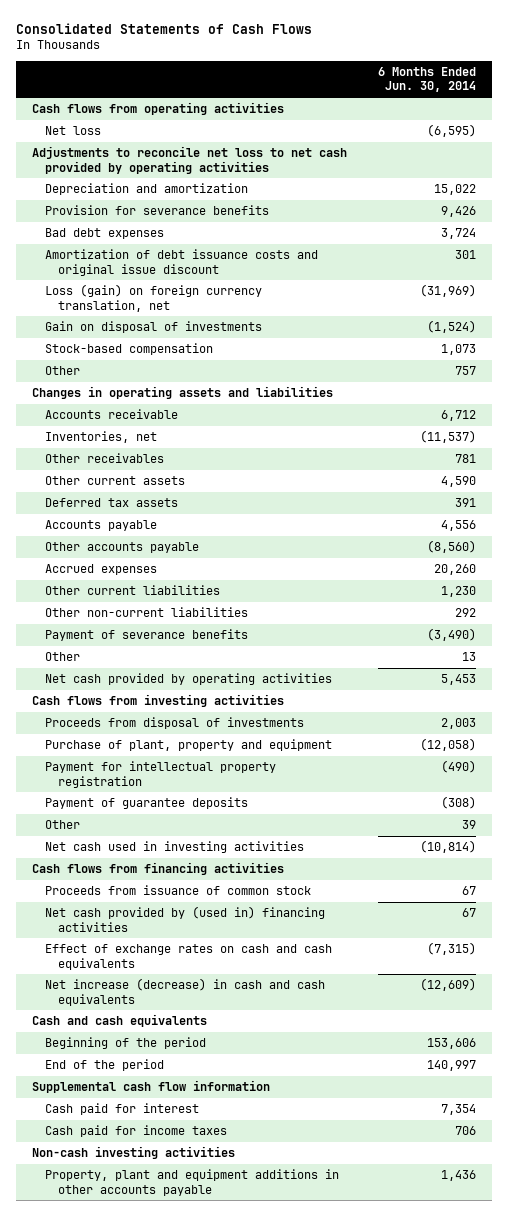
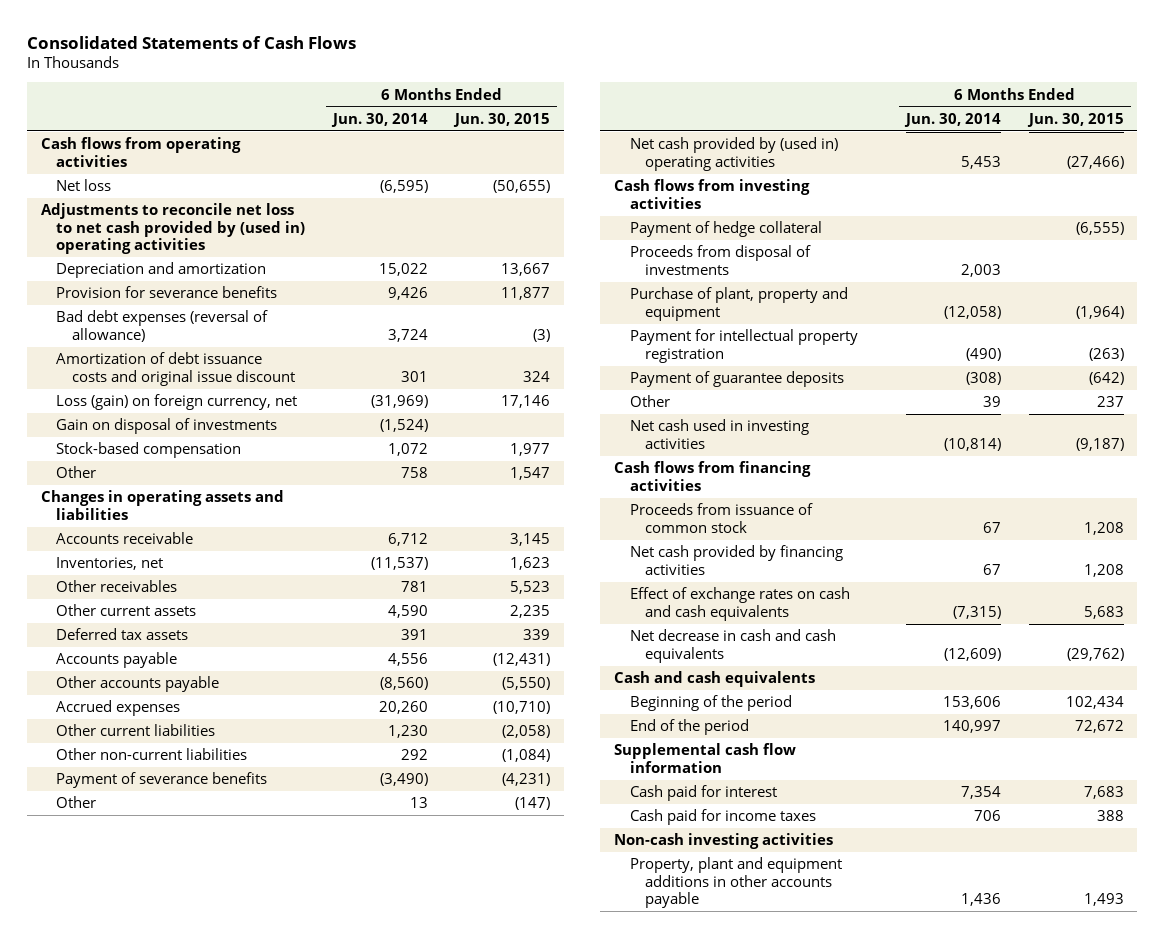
- | 6 Months Ended Jun. 30, 2014
+ | 6 Months Ended Jun. 30, 2014 | 6 Months Ended Jun. 30, 2015
- Adjustments to reconcile net loss to net cash provided by operating activities
+ Adjustments to reconcile net loss to net cash provided by (used in) operating activities
- Bad debt expenses | 3,724
+ Bad debt expenses (reversal of allowance) | 3,724 | (3)
- Loss (gain) on foreign currency translation, net | (31,969)
+ Loss (gain) on foreign currency, net | (31,969) | 17,146
- Stock-based compensation | 1,073
- Other | 757
+ Stock-based compensation | 1,072 | 1,977
+ Other | 758 | 1,547
- Net cash provided by operating activities | 5,453
+ Net cash provided by (used in) operating activities | 5,453 | (27,466)
+ Payment of hedge collateral | | (6,555)
- Net cash provided by (used in) financing activities | 67
+ Net cash provided by financing activities | 67 | 1,208
- Net increase (decrease) in cash and cash equivalents | (12,609)
+ Net decrease in cash and cash equivalents | (12,609) | (29,762)

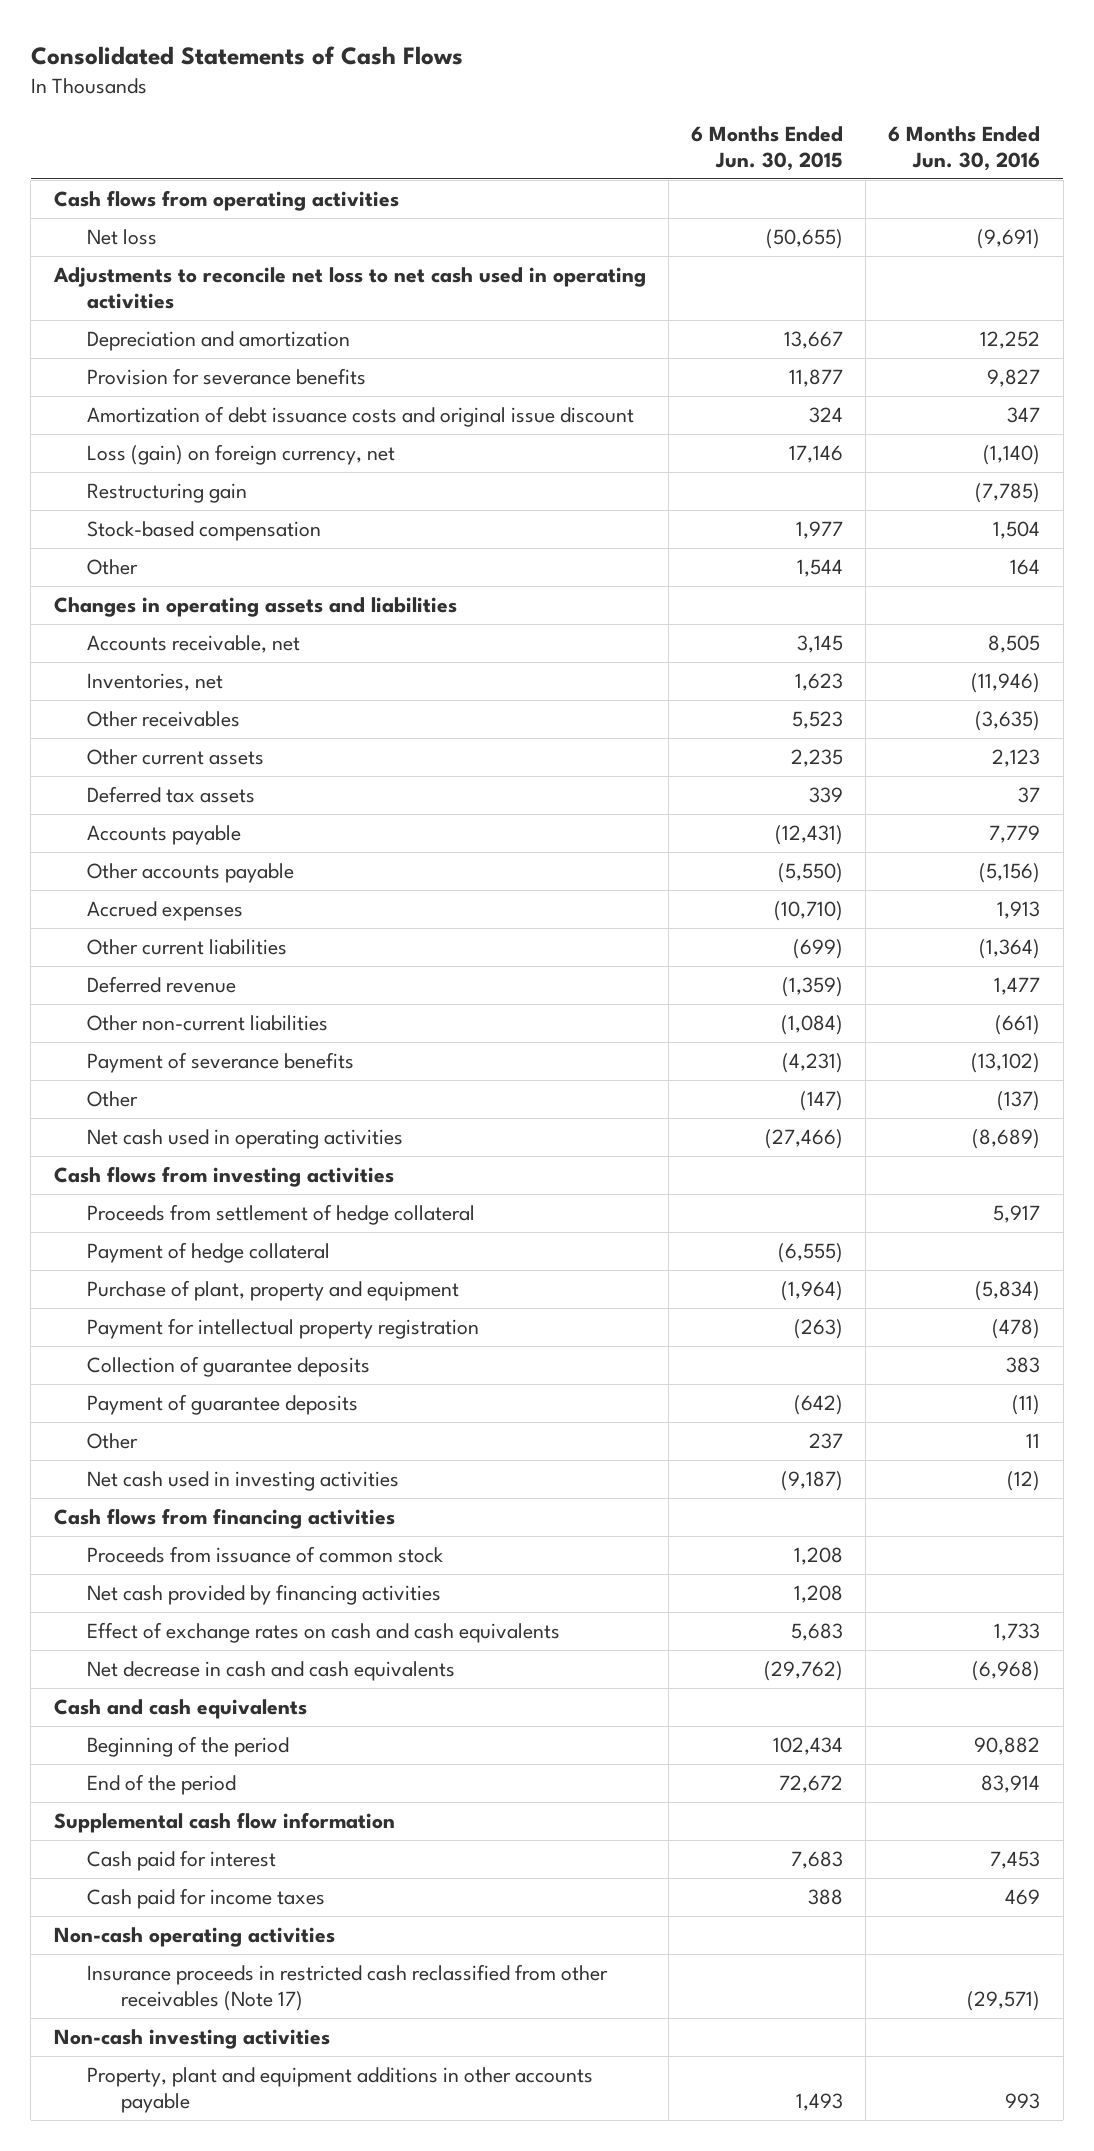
- | 6 Months Ended Jun. 30, 2014 | 6 Months Ended Jun. 30, 2015
+ | 6 Months Ended Jun. 30, 2015 | 6 Months Ended Jun. 30, 2016
- Adjustments to reconcile net loss to net cash provided by (used in) operating activities
+ Adjustments to reconcile net loss to net cash used in operating activities
- Bad debt expenses (reversal of allowance) | 3,724 | (3)
- Gain on disposal of investments | (1,524) |
+ Restructuring gain | | (7,785)
- Other | 758 | 1,547
+ Other | 1,544 | 164
- Accounts receivable | 6,712 | 3,145
+ Accounts receivable, net | 3,145 | 8,505
- Other current liabilities | 1,230 | (2,058)
+ Other current liabilities | (699) | (1,364)
+ Deferred revenue | (1,359) | 1,477
- Net cash provided by (used in) operating activities | 5,453 | (27,466)
+ Net cash used in operating activities | (27,466) | (8,689)
+ Proceeds from settlement of hedge collateral | | 5,917
- Proceeds from disposal of investments | 2,003 |
+ Collection of guarantee deposits | | 383
+ Non-cash operating activities
+ Insurance proceeds in restricted cash reclassified from other receivables (Note 17) | | (29,571)

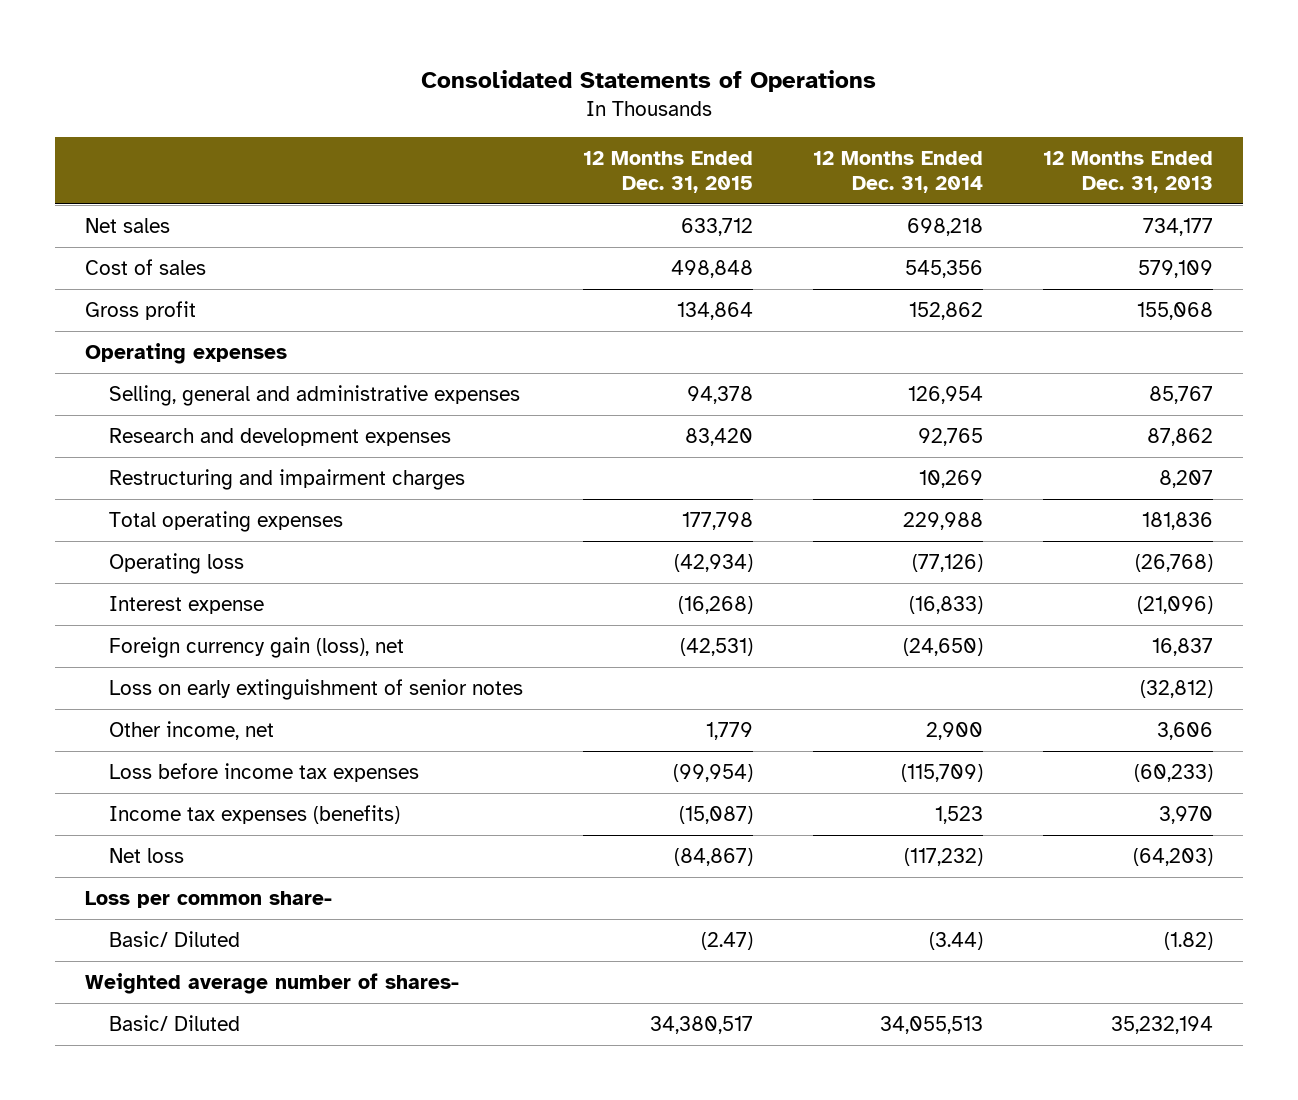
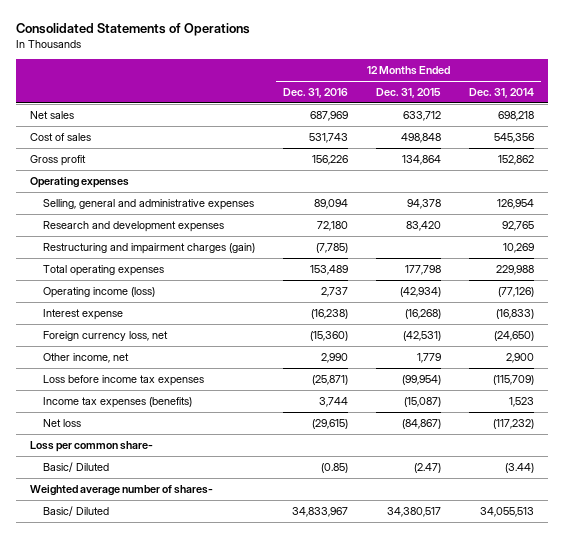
- | 12 Months Ended Dec. 31, 2015 | 12 Months Ended Dec. 31, 2014 | 12 Months Ended Dec. 31, 2013
+ | 12 Months Ended Dec. 31, 2016 | 12 Months Ended Dec. 31, 2015 | 12 Months Ended Dec. 31, 2014
- Restructuring and impairment charges | | 10,269 | 8,207
+ Restructuring and impairment charges (gain) | (7,785) | | 10,269
- Operating loss | (42,934) | (77,126) | (26,768)
+ Operating income (loss) | 2,737 | (42,934) | (77,126)
- Foreign currency gain (loss), net | (42,531) | (24,650) | 16,837
- Loss on early extinguishment of senior notes | | | (32,812)
+ Foreign currency loss, net | (15,360) | (42,531) | (24,650)

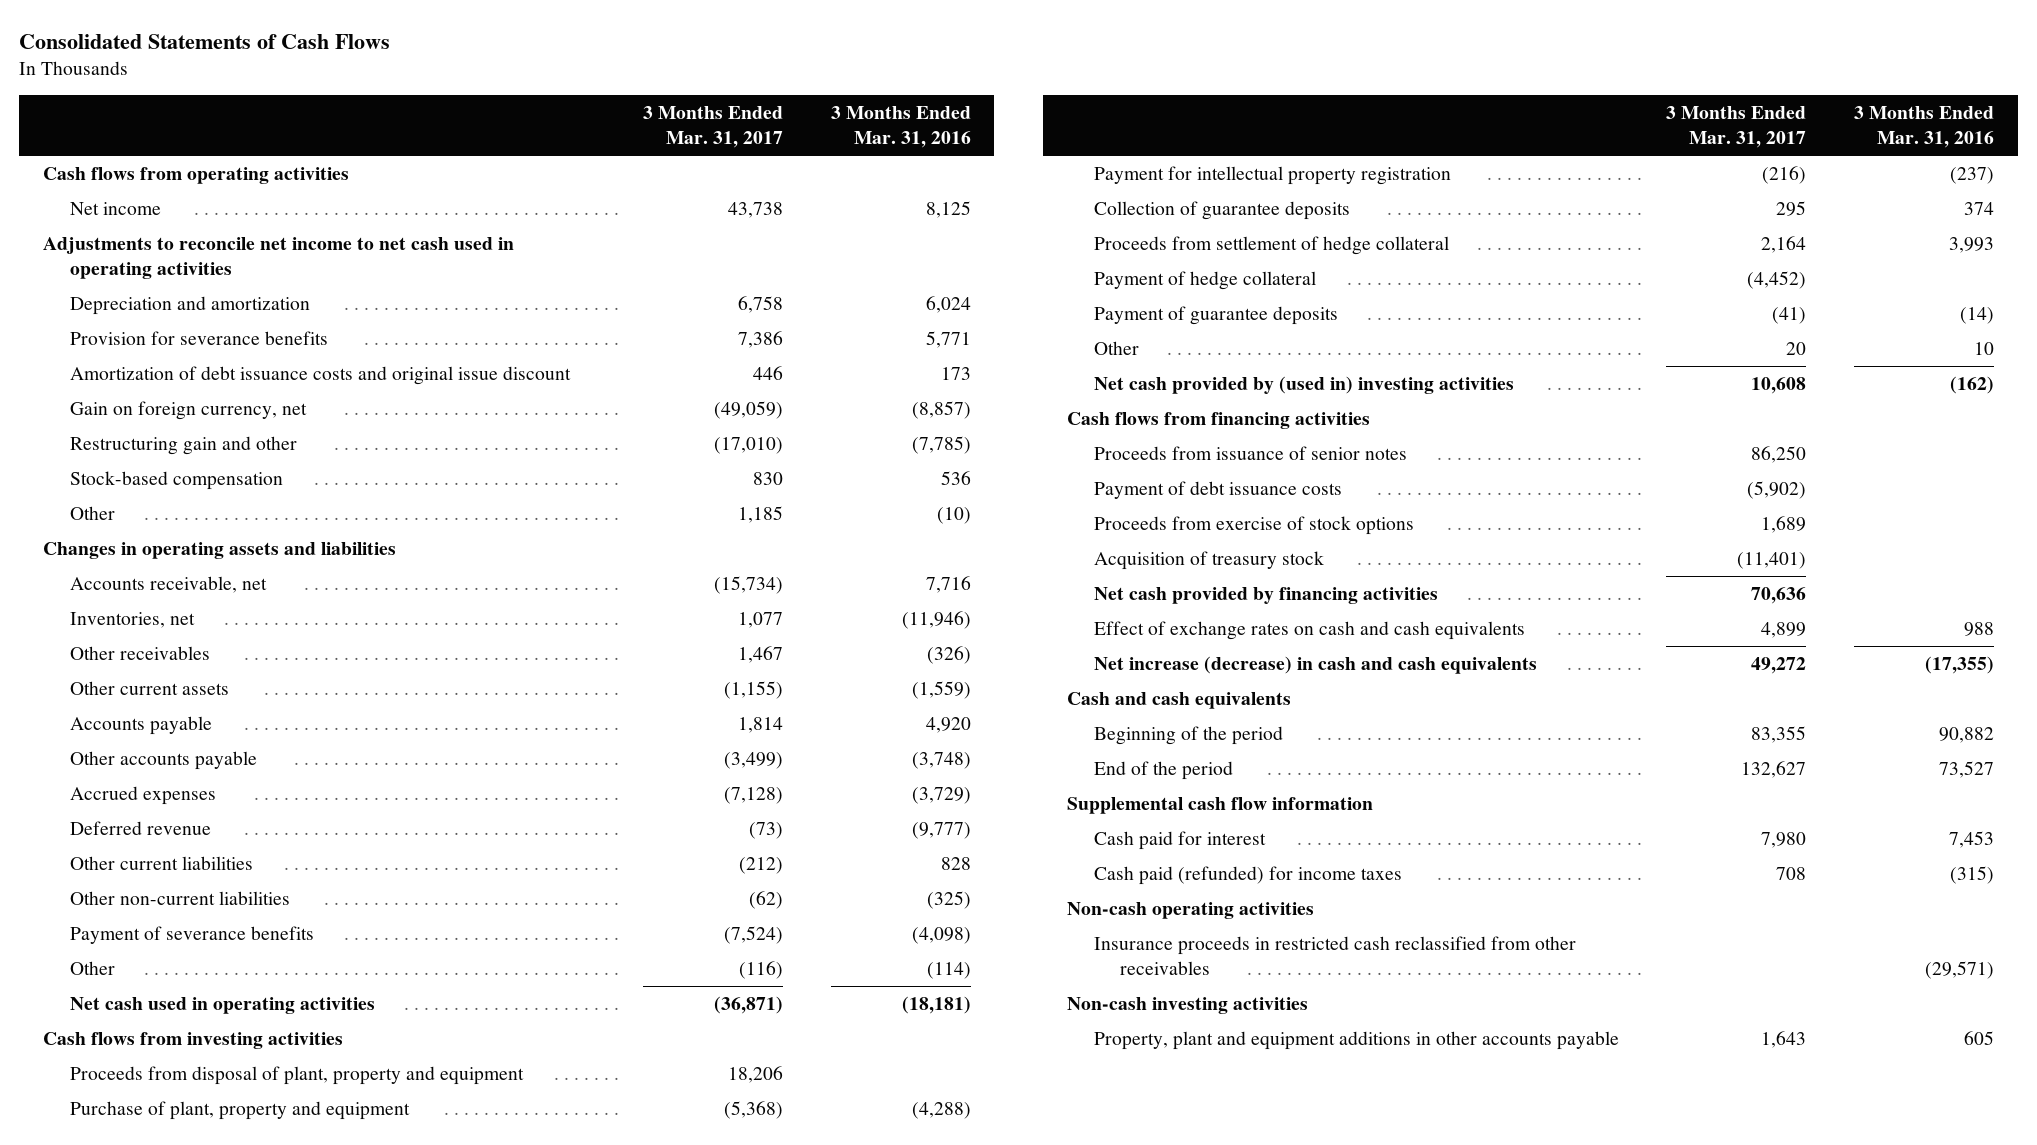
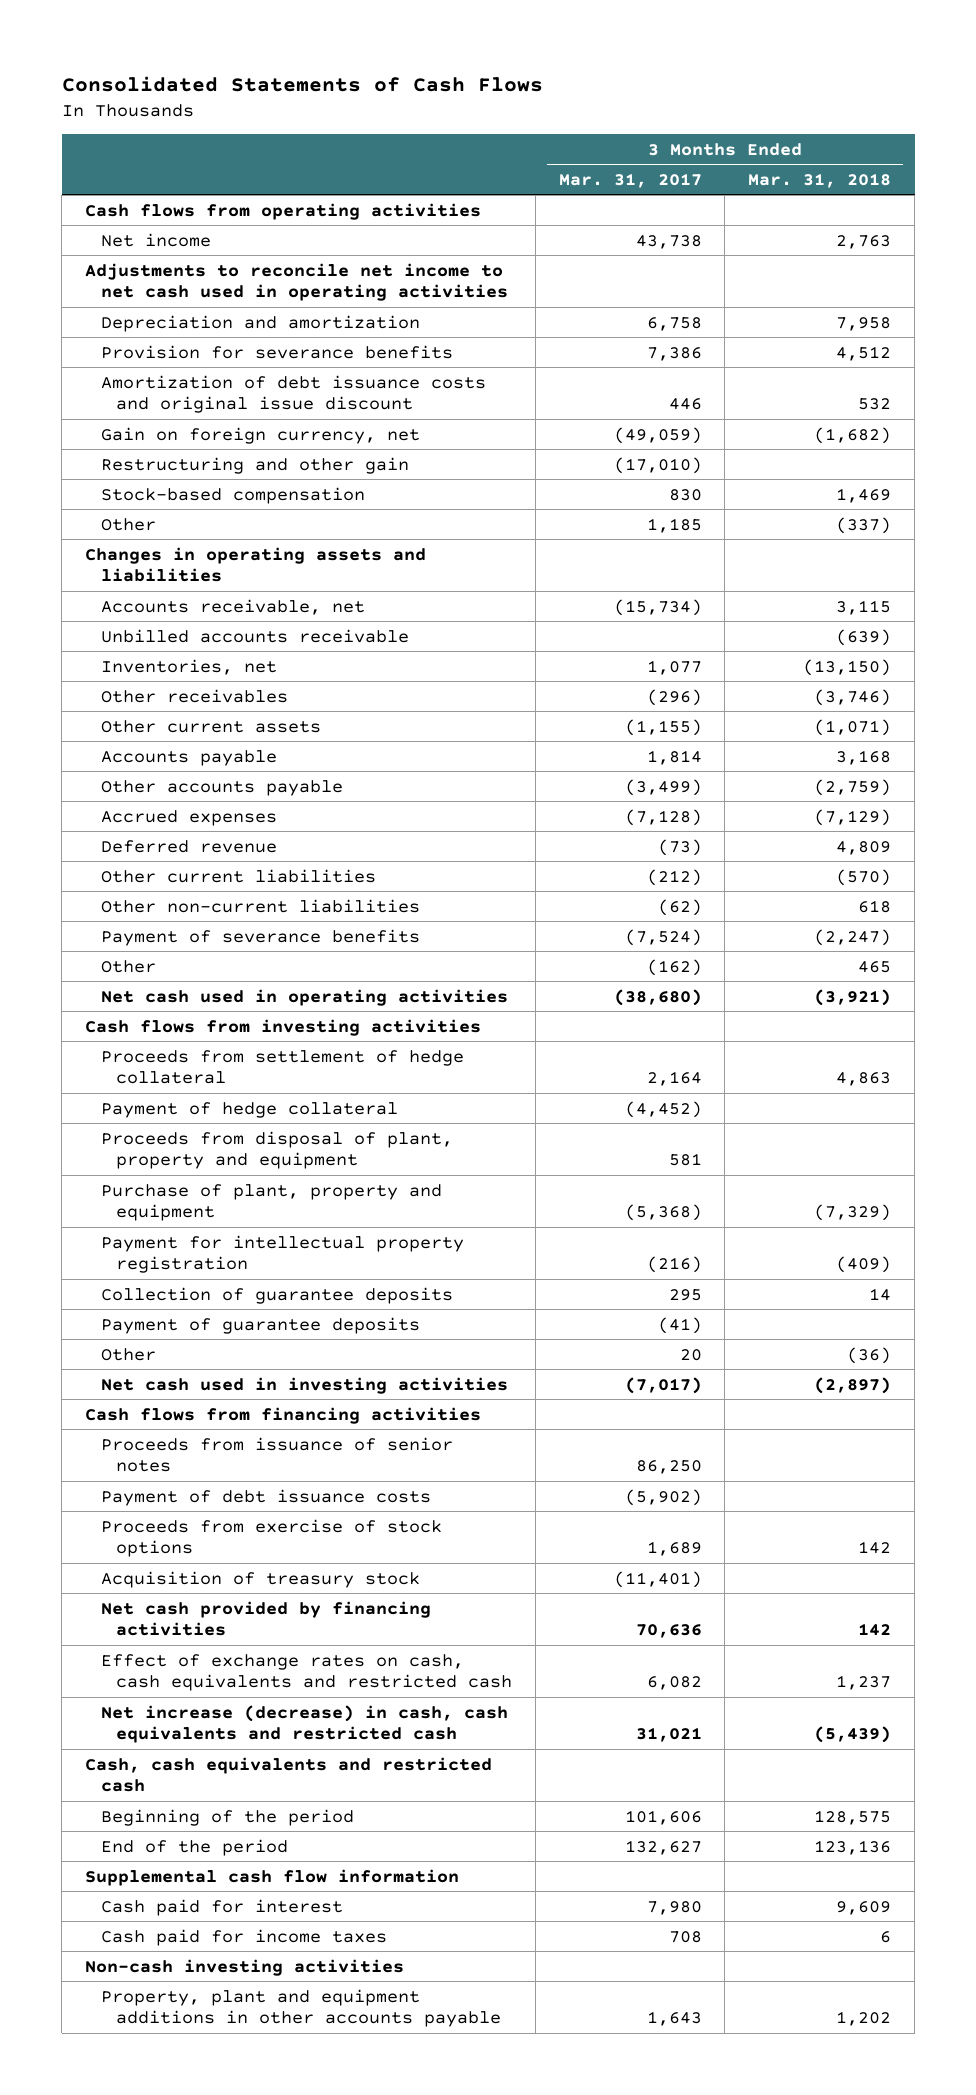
- | 3 Months Ended Mar. 31, 2017 | 3 Months Ended Mar. 31, 2016
+ | 3 Months Ended Mar. 31, 2017 | 3 Months Ended Mar. 31, 2018
- Restructuring gain and other | (17,010) | (7,785)
+ Restructuring and other gain | (17,010) |
+ Unbilled accounts receivable | | (639)
- Other receivables | 1,467 | (326)
+ Other receivables | (296) | (3,746)
- Other | (116) | (114)
- Net cash used in operating activities | (36,871) | (18,181)
+ Other | (162) | 465
+ Net cash used in operating activities | (38,680) | (3,921)
- Proceeds from disposal of plant, property and equipment | 18,206 |
moved up: Proceeds from settlement of hedge collateral | 2,164 | 4,863
moved up: Payment of hedge collateral | (4,452) |
+ Proceeds from disposal of plant, property and equipment | 581 |
- Net cash provided by (used in) investing activities | 10,608 | (162)
+ Net cash used in investing activities | (7,017) | (2,897)
- Effect of exchange rates on cash and cash equivalents | 4,899 | 988
- Net increase (decrease) in cash and cash equivalents | 49,272 | (17,355)
- Cash and cash equivalents
- Beginning of the period | 83,355 | 90,882
+ Effect of exchange rates on cash, cash equivalents and restricted cash | 6,082 | 1,237
+ Net increase (decrease) in cash, cash equivalents and restricted cash | 31,021 | (5,439)
+ Cash, cash equivalents and restricted cash
+ Beginning of the period | 101,606 | 128,575
- Cash paid (refunded) for income taxes | 708 | (315)
- Non-cash operating activities
- Insurance proceeds in restricted cash reclassified from other receivables | | (29,571)
+ Cash paid for income taxes | 708 | 6

